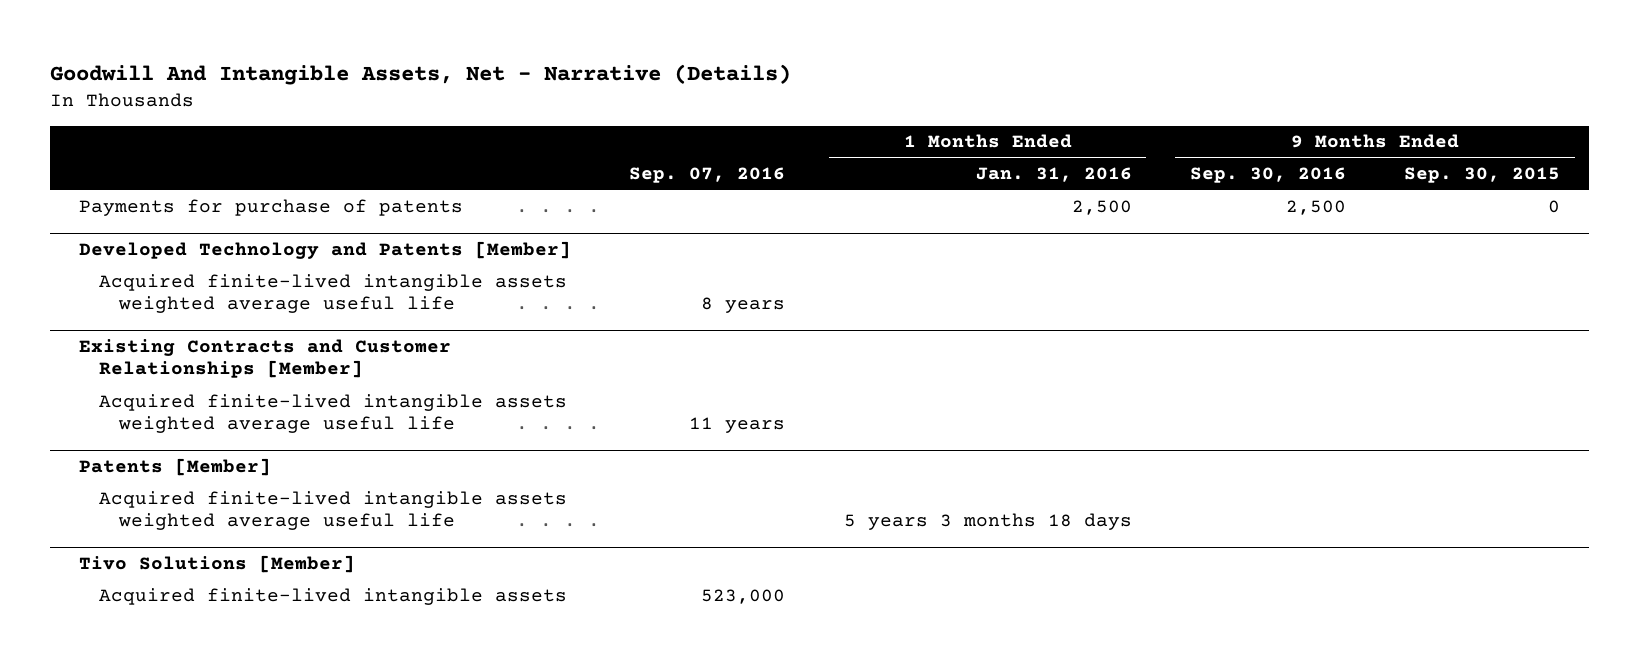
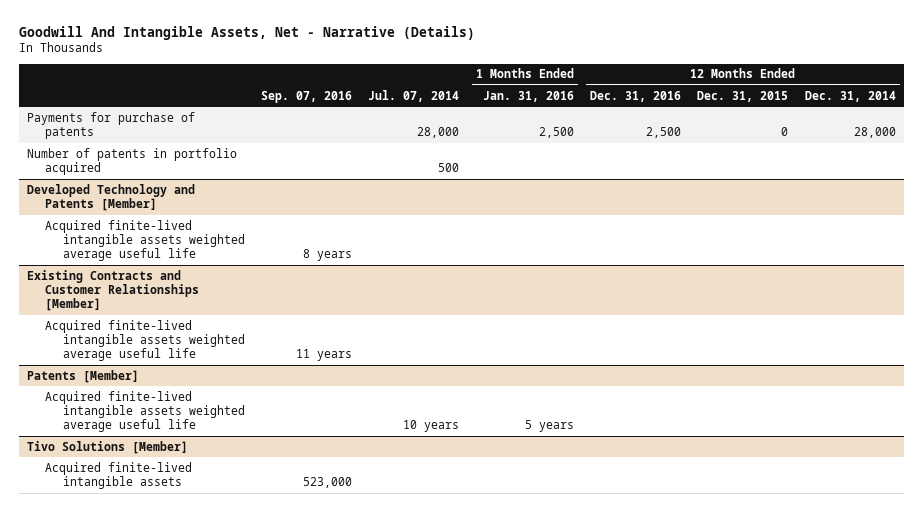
- | Sep. 07, 2016 | 1 Months Ended Jan. 31, 2016 | 9 Months Ended Sep. 30, 2016 | 9 Months Ended Sep. 30, 2015
+ | Sep. 07, 2016 | Jul. 07, 2014 | 1 Months Ended Jan. 31, 2016 | 12 Months Ended Dec. 31, 2016 | 12 Months Ended Dec. 31, 2015 | 12 Months Ended Dec. 31, 2014
+ Number of patents in portfolio acquired | | 500 | | | |
@ Patents [Member]
- Acquired finite-lived intangible assets weighted average useful life | | 5 years 3 months 18 days | |
+ Acquired finite-lived intangible assets weighted average useful life | | 10 years | 5 years | | |

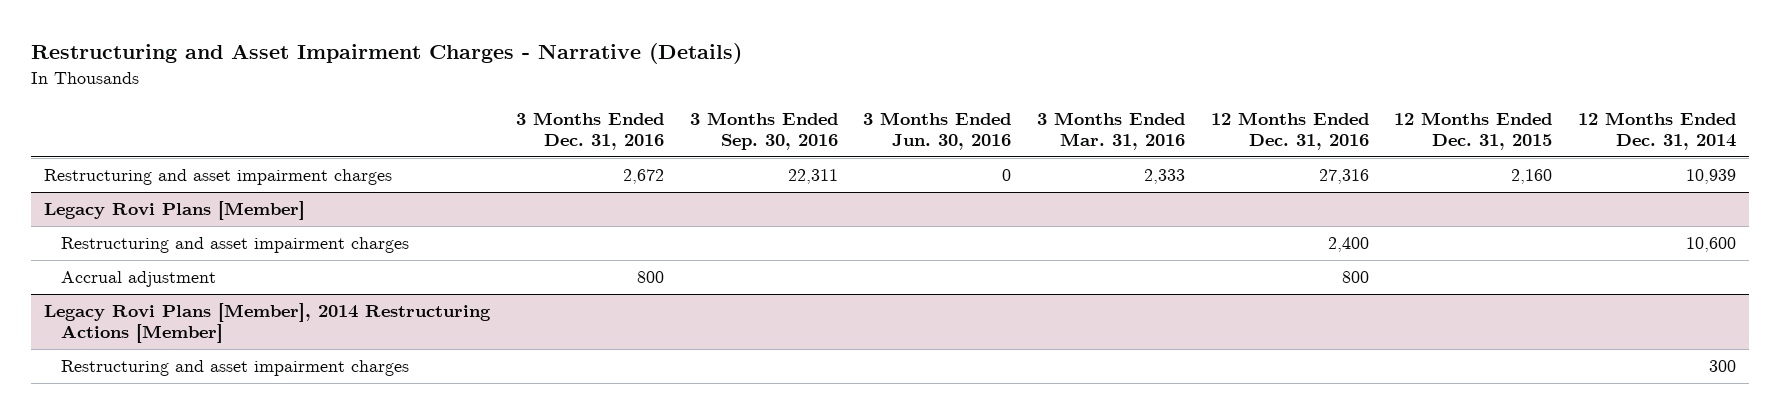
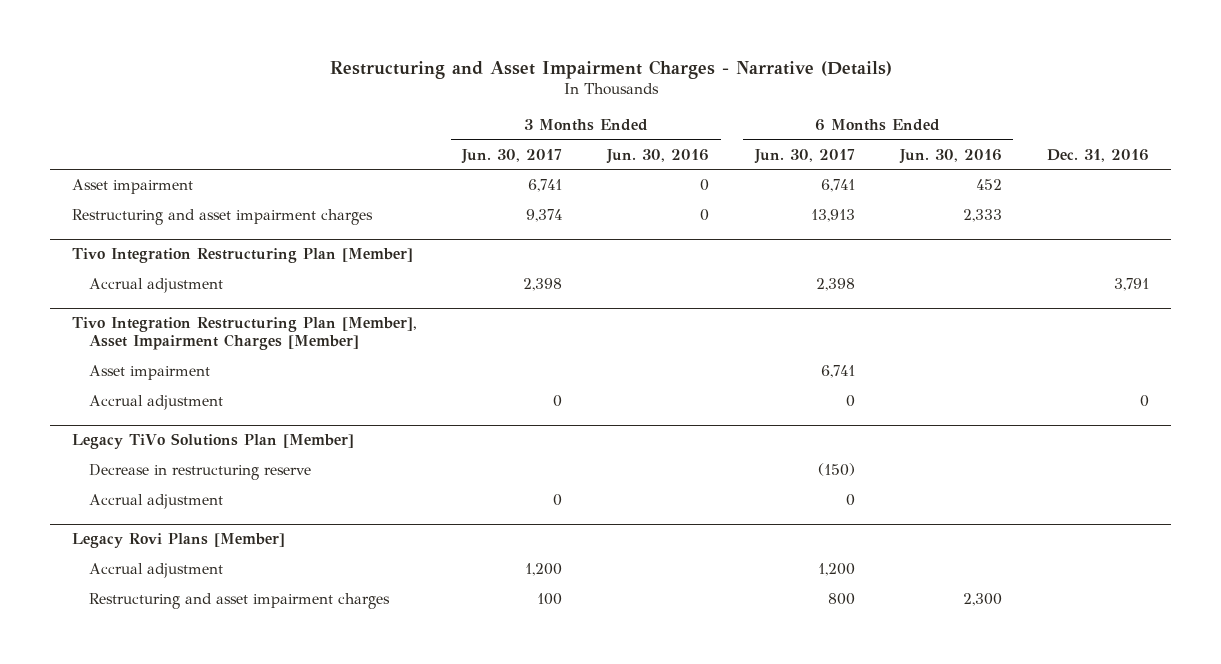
- | 3 Months Ended Dec. 31, 2016 | 3 Months Ended Sep. 30, 2016 | 3 Months Ended Jun. 30, 2016 | 3 Months Ended Mar. 31, 2016 | 12 Months Ended Dec. 31, 2016 | 12 Months Ended Dec. 31, 2015 | 12 Months Ended Dec. 31, 2014
+ | 3 Months Ended Jun. 30, 2017 | 3 Months Ended Jun. 30, 2016 | 6 Months Ended Jun. 30, 2017 | 6 Months Ended Jun. 30, 2016 | Dec. 31, 2016
+ Asset impairment | 6,741 | 0 | 6,741 | 452 |
+ Tivo Integration Restructuring Plan [Member]
+ Accrual adjustment | 2,398 | | 2,398 | | 3,791
+ Tivo Integration Restructuring Plan [Member], Asset Impairment Charges [Member]
+ Asset impairment | | | 6,741 | |
+ Accrual adjustment | 0 | | 0 | | 0
+ Legacy TiVo Solutions Plan [Member]
+ Decrease in restructuring reserve | | | (150) | |
+ Accrual adjustment | 0 | | 0 | |
- Legacy Rovi Plans [Member], 2014 Restructuring Actions [Member]
- Restructuring and asset impairment charges | | | | | | | 300
@ Legacy Rovi Plans [Member]
moved down: Restructuring and asset impairment charges | 100 | | 800 | 2,300 |

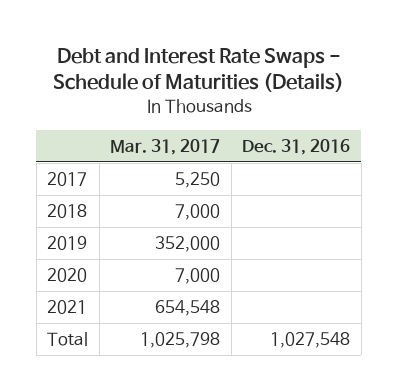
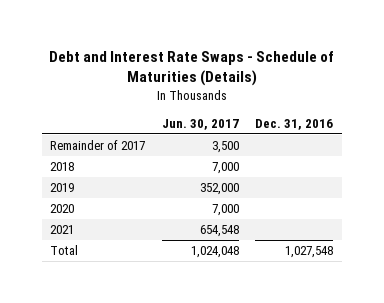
- | Mar. 31, 2017 | Dec. 31, 2016
+ | Jun. 30, 2017 | Dec. 31, 2016
- 2017 | 5,250 |
+ Remainder of 2017 | 3,500 |

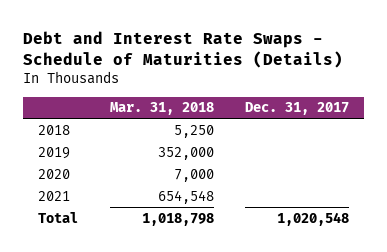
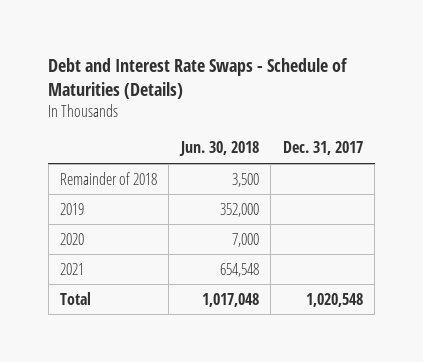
- | Mar. 31, 2018 | Dec. 31, 2017
+ | Jun. 30, 2018 | Dec. 31, 2017
- 2018 | 5,250 |
+ Remainder of 2018 | 3,500 |

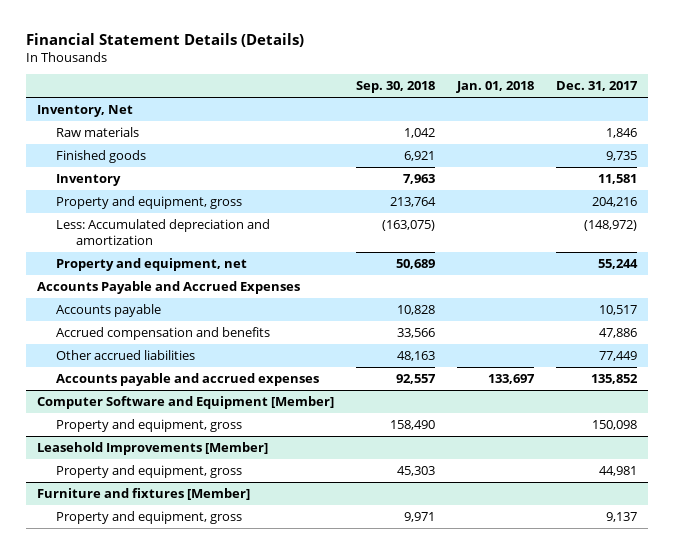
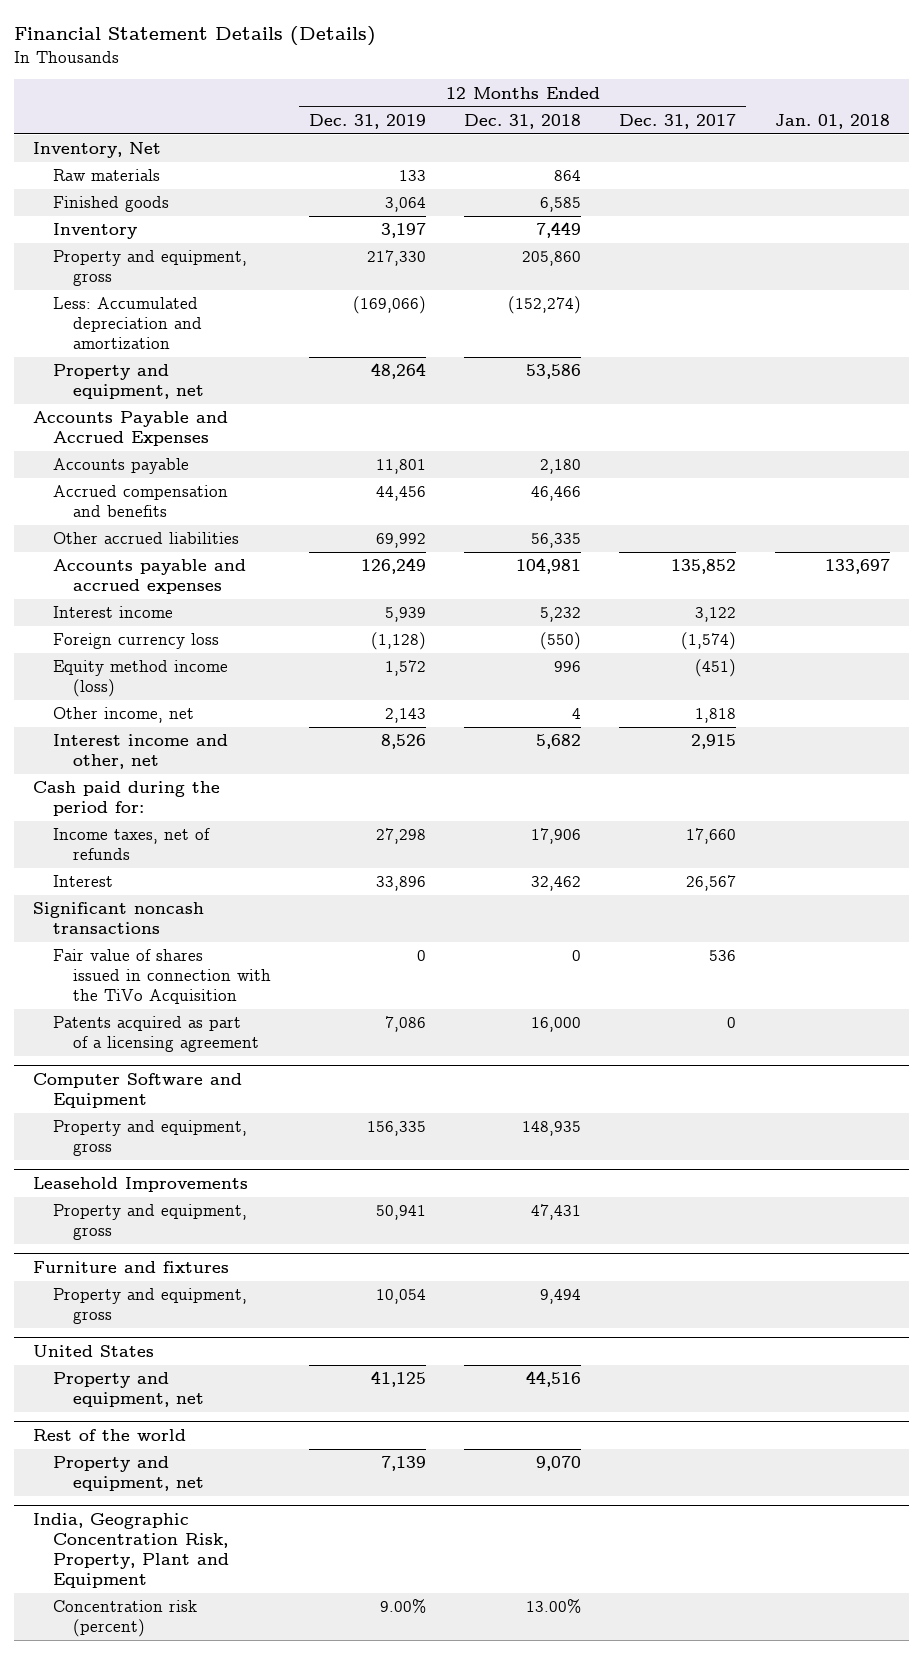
- | Sep. 30, 2018 | Jan. 01, 2018 | Dec. 31, 2017
+ | 12 Months Ended Dec. 31, 2019 | 12 Months Ended Dec. 31, 2018 | 12 Months Ended Dec. 31, 2017 | Jan. 01, 2018
- Computer Software and Equipment [Member]
+ Interest income | 5,939 | 5,232 | 3,122 |
+ Foreign currency loss | (1,128) | (550) | (1,574) |
+ Equity method income (loss) | 1,572 | 996 | (451) |
+ Other income, net | 2,143 | 4 | 1,818 |
+ Interest income and other, net | 8,526 | 5,682 | 2,915 |
+ Cash paid during the period for:
+ Income taxes, net of refunds | 27,298 | 17,906 | 17,660 |
+ Interest | 33,896 | 32,462 | 26,567 |
+ Significant noncash transactions
+ Fair value of shares issued in connection with the TiVo Acquisition | 0 | 0 | 536 |
+ Patents acquired as part of a licensing agreement | 7,086 | 16,000 | 0 |
+ Computer Software and Equipment
- Leasehold Improvements [Member]
+ Leasehold Improvements
- Furniture and fixtures [Member]
+ Furniture and fixtures
+ United States
+ Property and equipment, net | 41,125 | 44,516 | |
+ Rest of the world
+ Property and equipment, net | 7,139 | 9,070 | |
+ India, Geographic Concentration Risk, Property, Plant and Equipment
+ Concentration risk (percent) | 9.00% | 13.00% | |

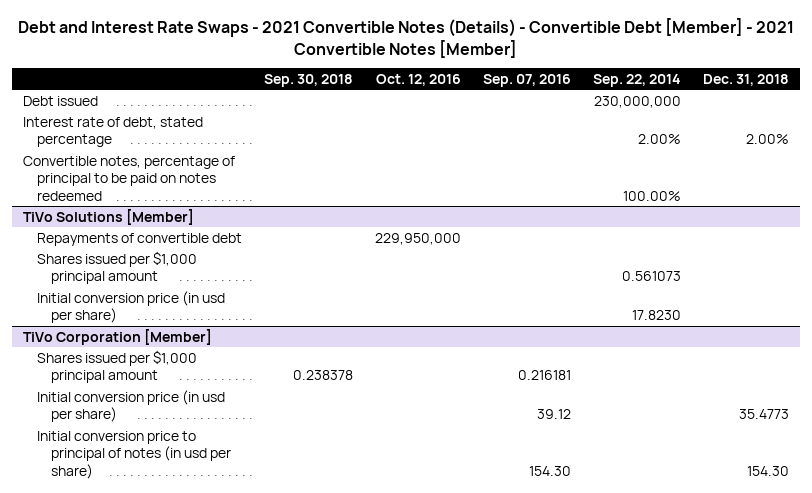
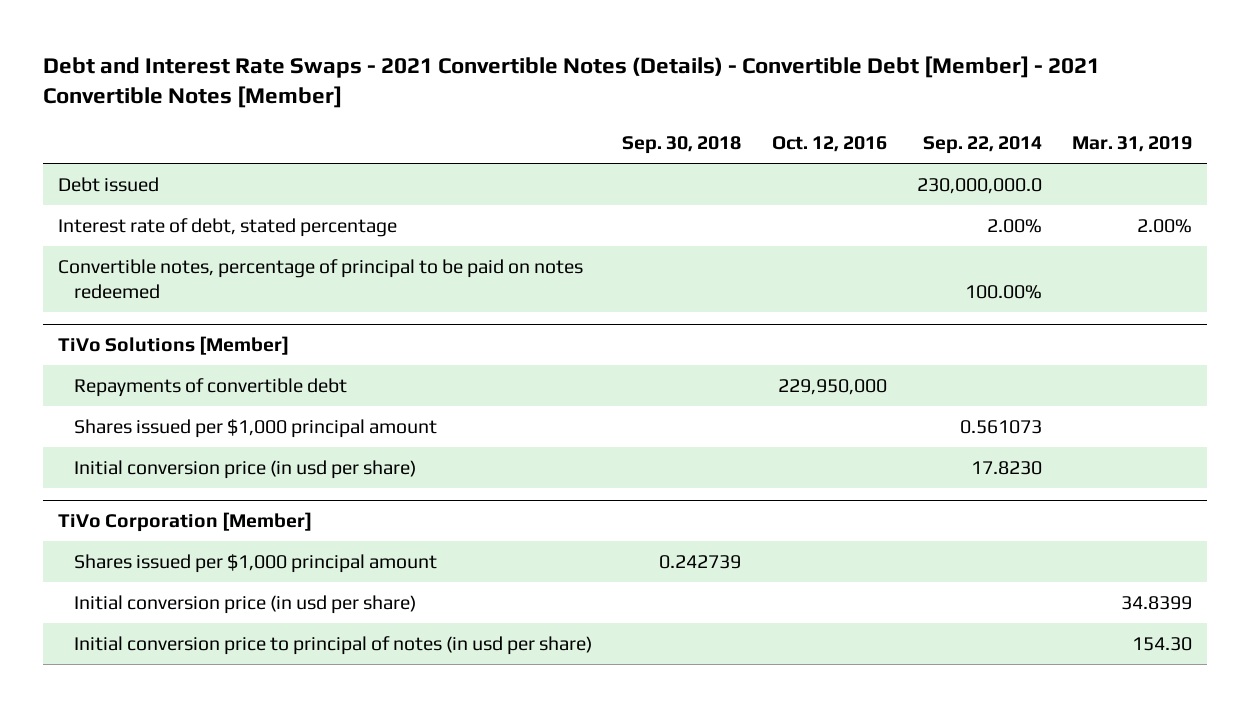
- | Sep. 30, 2018 | Oct. 12, 2016 | Sep. 07, 2016 | Sep. 22, 2014 | Dec. 31, 2018
+ | Sep. 30, 2018 | Oct. 12, 2016 | Sep. 22, 2014 | Mar. 31, 2019
- Debt issued | | | | 230,000,000 |
+ Debt issued | | | 230,000,000.0 |
@ TiVo Corporation [Member]
- Shares issued per $1,000 principal amount | 0.238378 | | 0.216181 | |
+ Shares issued per $1,000 principal amount | 0.242739 | | |

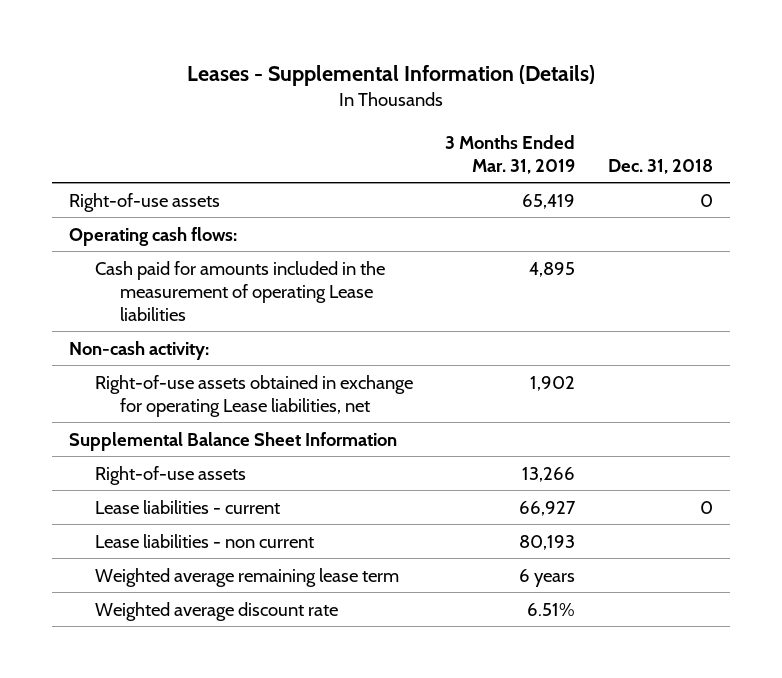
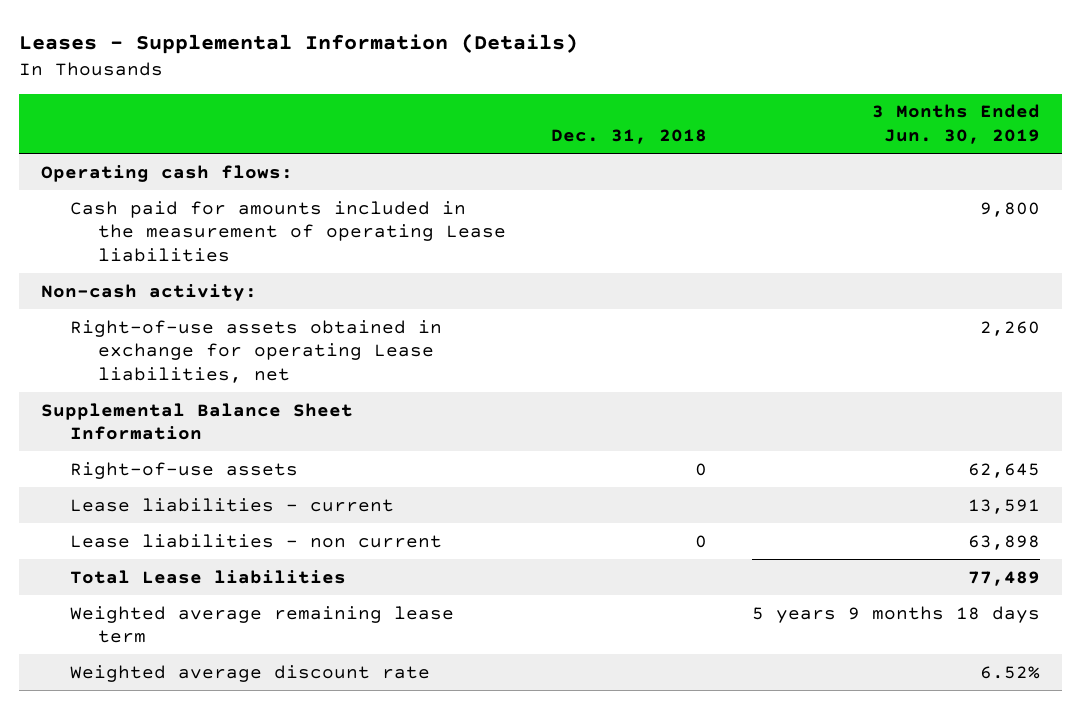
- | 3 Months Ended Mar. 31, 2019 | Dec. 31, 2018
+ | Dec. 31, 2018 | 3 Months Ended Jun. 30, 2019
- Right-of-use assets | 13,266 |
- Lease liabilities - current | 66,927 | 0
- Lease liabilities - non current | 80,193 |
moved down: Right-of-use assets | 0 | 62,645
+ Lease liabilities - current | | 13,591
+ Lease liabilities - non current | 0 | 63,898
+ Total Lease liabilities | | 77,489

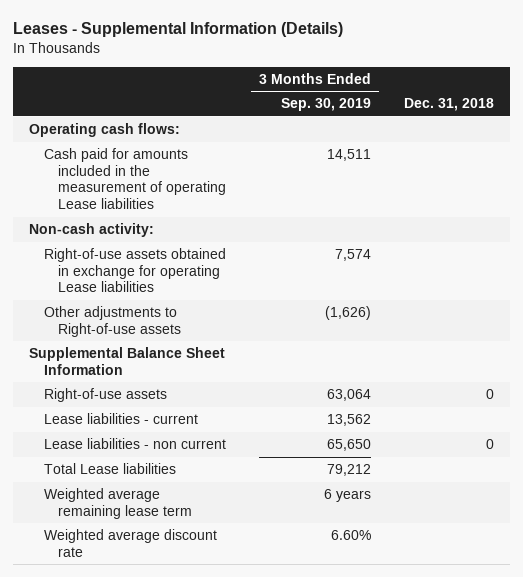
- | Dec. 31, 2018 | 3 Months Ended Jun. 30, 2019
+ | 3 Months Ended Sep. 30, 2019 | Dec. 31, 2018
- Right-of-use assets obtained in exchange for operating Lease liabilities, net | | 2,260
+ Right-of-use assets obtained in exchange for operating Lease liabilities | 7,574 |
+ Other adjustments to Right-of-use assets | (1,626) |

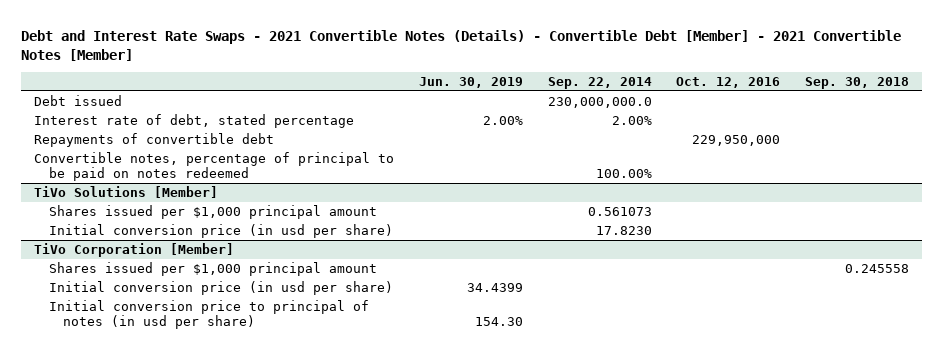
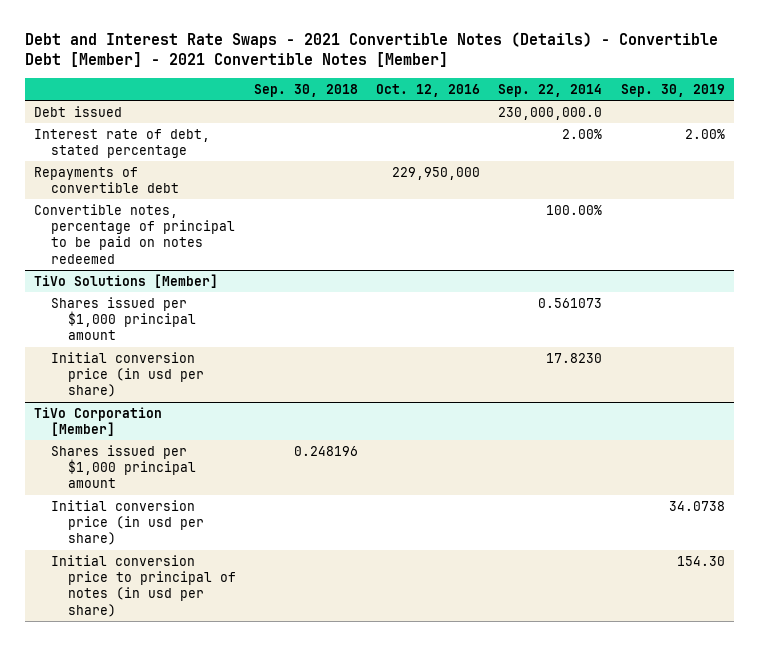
- | Jun. 30, 2019 | Sep. 22, 2014 | Oct. 12, 2016 | Sep. 30, 2018
+ | Sep. 30, 2018 | Oct. 12, 2016 | Sep. 22, 2014 | Sep. 30, 2019
@ TiVo Corporation [Member]
- Shares issued per $1,000 principal amount | | | | 0.245558
+ Shares issued per $1,000 principal amount | 0.248196 | | |

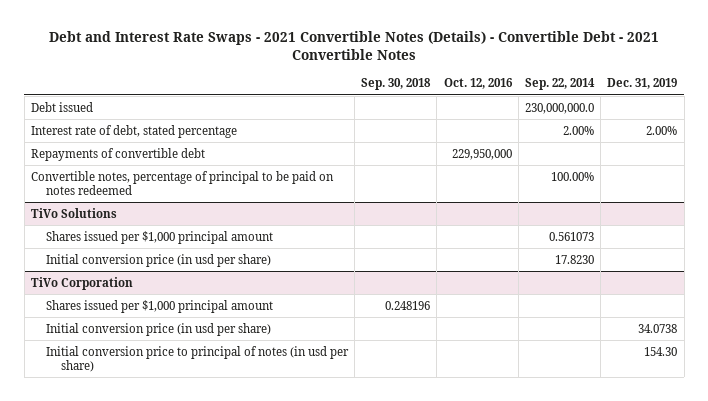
- Debt and Interest Rate Swaps - 2021 Convertible Notes (Details) - Convertible Debt [Member] - 2021 Convertible Notes [Member]
+ Debt and Interest Rate Swaps - 2021 Convertible Notes (Details) - Convertible Debt - 2021 Convertible Notes
- | Sep. 30, 2018 | Oct. 12, 2016 | Sep. 22, 2014 | Sep. 30, 2019
+ | Sep. 30, 2018 | Oct. 12, 2016 | Sep. 22, 2014 | Dec. 31, 2019
- TiVo Solutions [Member]
+ TiVo Solutions
- TiVo Corporation [Member]
+ TiVo Corporation

